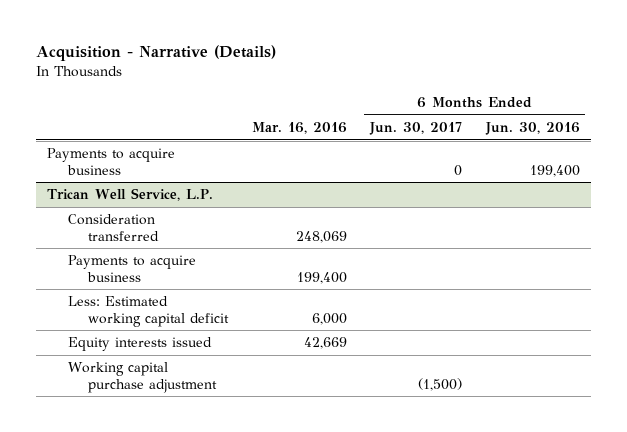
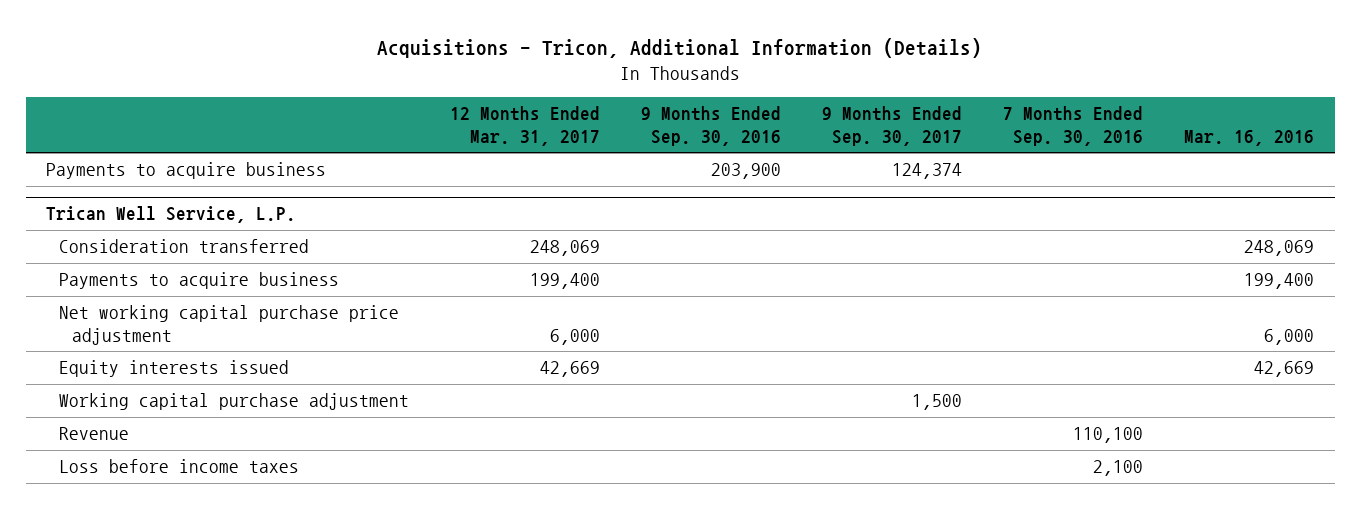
- Acquisition - Narrative (Details)
+ Acquisitions - Tricon, Additional Information (Details)
- | Mar. 16, 2016 | 6 Months Ended Jun. 30, 2017 | 6 Months Ended Jun. 30, 2016
+ | 12 Months Ended Mar. 31, 2017 | 9 Months Ended Sep. 30, 2016 | 9 Months Ended Sep. 30, 2017 | 7 Months Ended Sep. 30, 2016 | Mar. 16, 2016
@ Trican Well Service, L.P.
- Less: Estimated working capital deficit | 6,000 | |
+ Net working capital purchase price adjustment | 6,000 | | | | 6,000
+ Revenue | | | | 110,100 |
+ Loss before income taxes | | | | 2,100 |

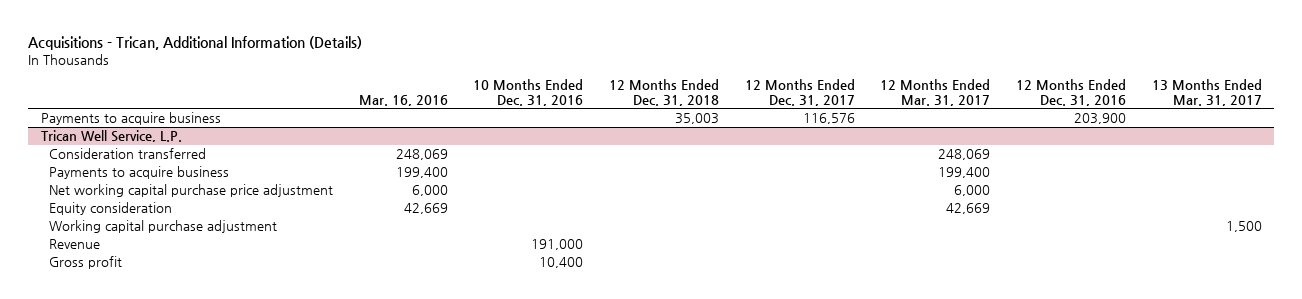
- Acquisitions - Tricon, Additional Information (Details)
+ Acquisitions - Trican, Additional Information (Details)
- | 12 Months Ended Mar. 31, 2017 | 9 Months Ended Sep. 30, 2016 | 9 Months Ended Sep. 30, 2017 | 7 Months Ended Sep. 30, 2016 | Mar. 16, 2016
+ | Mar. 16, 2016 | 10 Months Ended Dec. 31, 2016 | 12 Months Ended Dec. 31, 2018 | 12 Months Ended Dec. 31, 2017 | 12 Months Ended Mar. 31, 2017 | 12 Months Ended Dec. 31, 2016 | 13 Months Ended Mar. 31, 2017
@ Trican Well Service, L.P.
- Equity interests issued | 42,669 | | | | 42,669
+ Equity consideration | 42,669 | | | | 42,669 | |
- Loss before income taxes | | | | 2,100 |
+ Gross profit | | 10,400 | | | | |

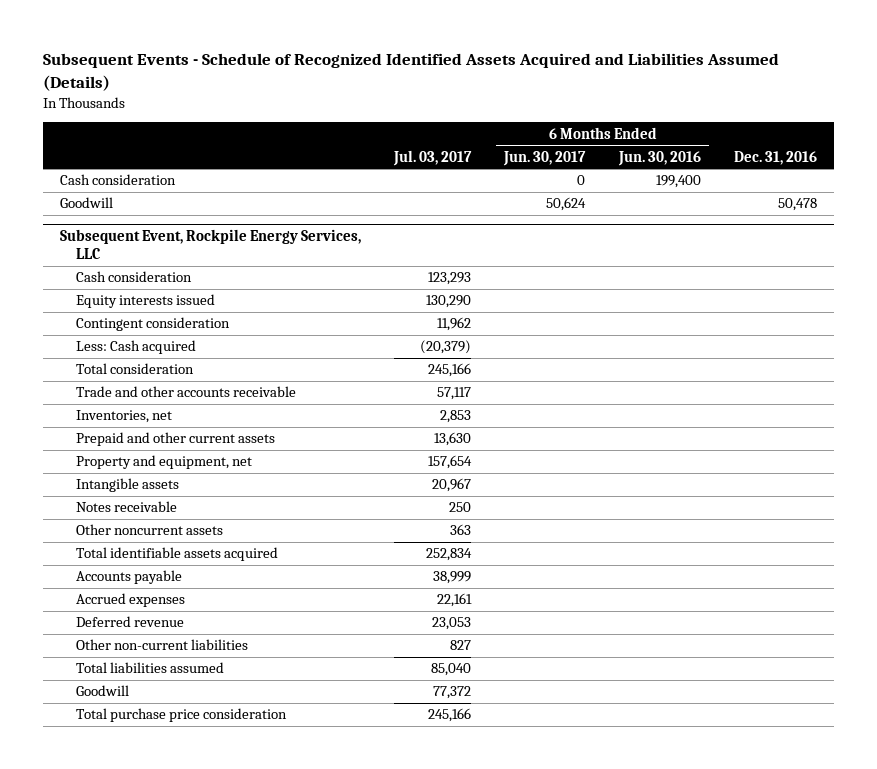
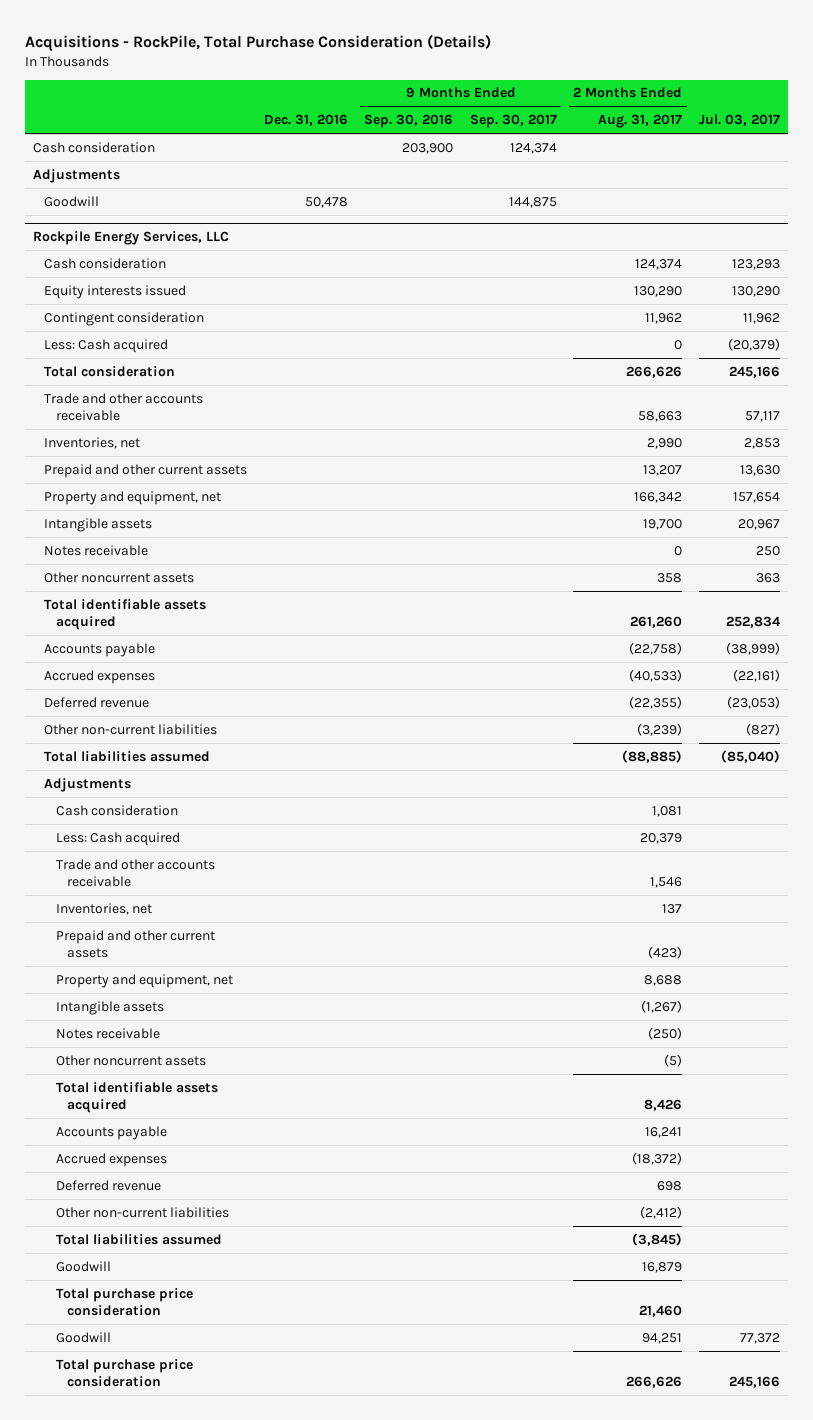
- Subsequent Events - Schedule of Recognized Identified Assets Acquired and Liabilities Assumed (Details)
+ Acquisitions - RockPile, Total Purchase Consideration (Details)
- | Jul. 03, 2017 | 6 Months Ended Jun. 30, 2017 | 6 Months Ended Jun. 30, 2016 | Dec. 31, 2016
+ | Dec. 31, 2016 | 9 Months Ended Sep. 30, 2016 | 9 Months Ended Sep. 30, 2017 | 2 Months Ended Aug. 31, 2017 | Jul. 03, 2017
+ Adjustments
- Subsequent Event, Rockpile Energy Services, LLC
+ Rockpile Energy Services, LLC
- Accounts payable | 38,999 | | |
- Accrued expenses | 22,161 | | |
- Deferred revenue | 23,053 | | |
- Other non-current liabilities | 827 | | |
- Total liabilities assumed | 85,040 | | |
+ Accounts payable | | | | (22,758) | (38,999)
+ Accrued expenses | | | | (40,533) | (22,161)
+ Deferred revenue | | | | (22,355) | (23,053)
+ Other non-current liabilities | | | | (3,239) | (827)
+ Total liabilities assumed | | | | (88,885) | (85,040)
+ Adjustments
+ Cash consideration | | | | 1,081 |
+ Less: Cash acquired | | | | 20,379 |
+ Trade and other accounts receivable | | | | 1,546 |
+ Inventories, net | | | | 137 |
+ Prepaid and other current assets | | | | (423) |
+ Property and equipment, net | | | | 8,688 |
+ Intangible assets | | | | (1,267) |
+ Notes receivable | | | | (250) |
+ Other noncurrent assets | | | | (5) |
+ Total identifiable assets acquired | | | | 8,426 |
+ Accounts payable | | | | 16,241 |
+ Accrued expenses | | | | (18,372) |
+ Deferred revenue | | | | 698 |
+ Other non-current liabilities | | | | (2,412) |
+ Total liabilities assumed | | | | (3,845) |
+ Goodwill | | | | 16,879 |
+ Total purchase price consideration | | | | 21,460 |

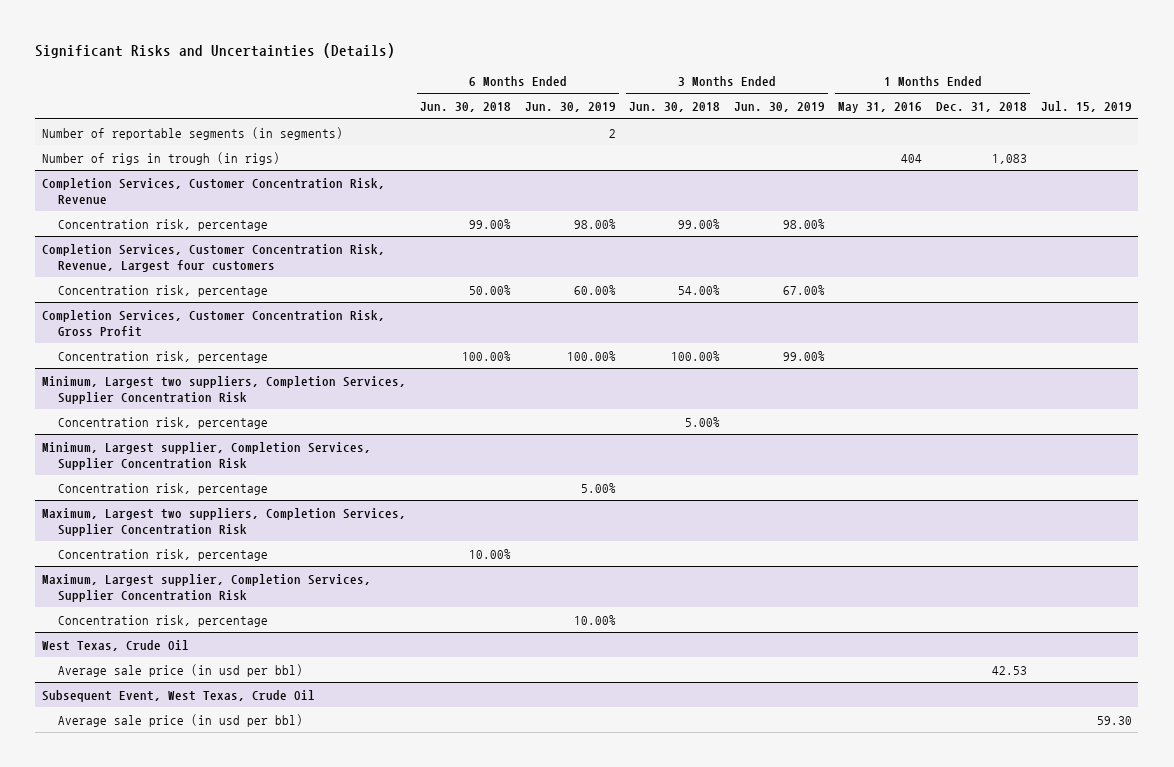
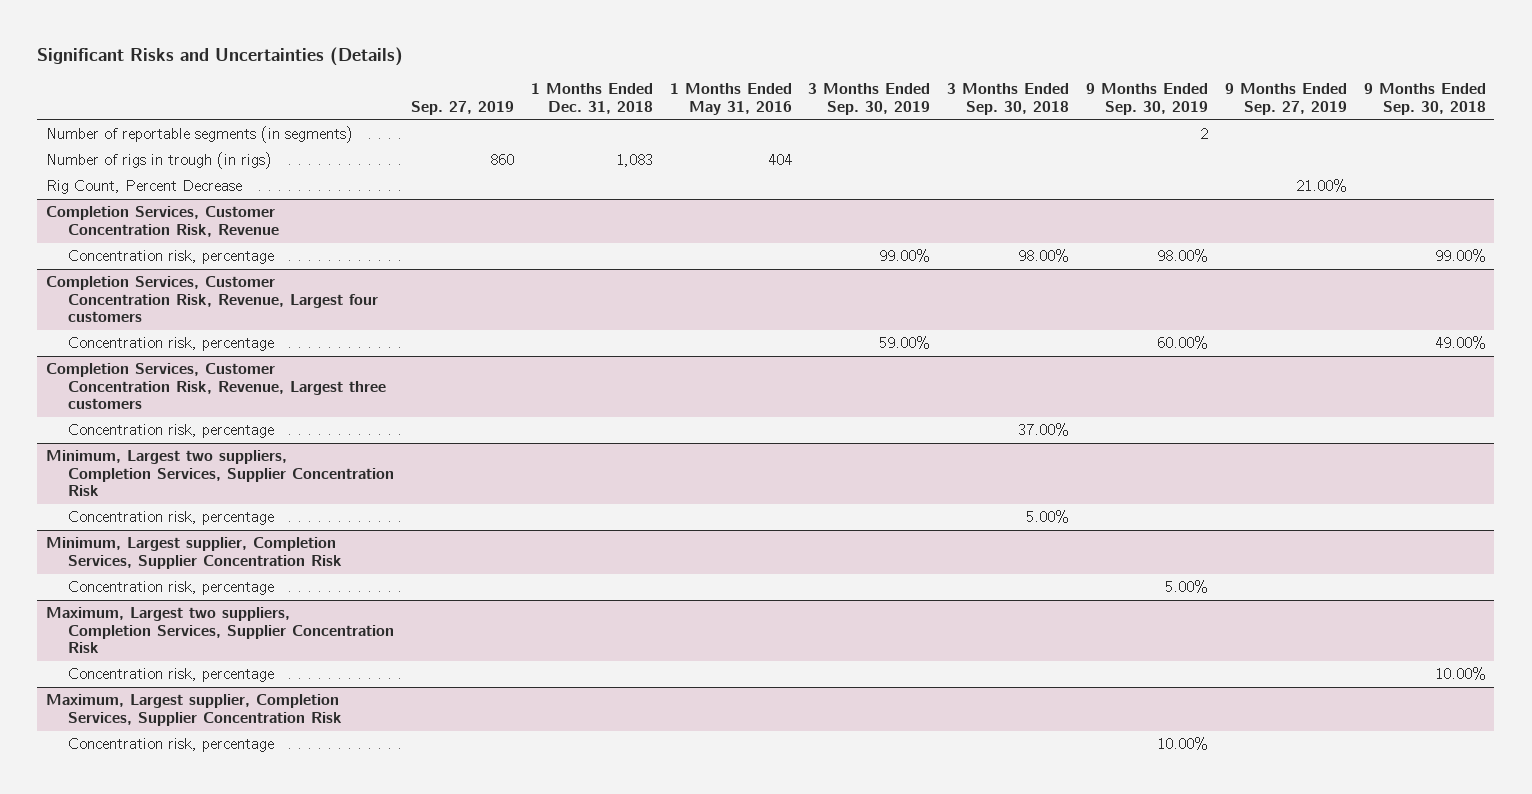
- | 6 Months Ended Jun. 30, 2018 | 6 Months Ended Jun. 30, 2019 | 3 Months Ended Jun. 30, 2018 | 3 Months Ended Jun. 30, 2019 | 1 Months Ended May 31, 2016 | 1 Months Ended Dec. 31, 2018 | Jul. 15, 2019
+ | Sep. 27, 2019 | 1 Months Ended Dec. 31, 2018 | 1 Months Ended May 31, 2016 | 3 Months Ended Sep. 30, 2019 | 3 Months Ended Sep. 30, 2018 | 9 Months Ended Sep. 30, 2019 | 9 Months Ended Sep. 27, 2019 | 9 Months Ended Sep. 30, 2018
+ Rig Count, Percent Decrease | | | | | | | 21.00% |
- Completion Services, Customer Concentration Risk, Gross Profit
+ Completion Services, Customer Concentration Risk, Revenue, Largest three customers
- West Texas, Crude Oil
- Average sale price (in usd per bbl) | | | | | | 42.53 |
- Subsequent Event, West Texas, Crude Oil
- Average sale price (in usd per bbl) | | | | | | | 59.30

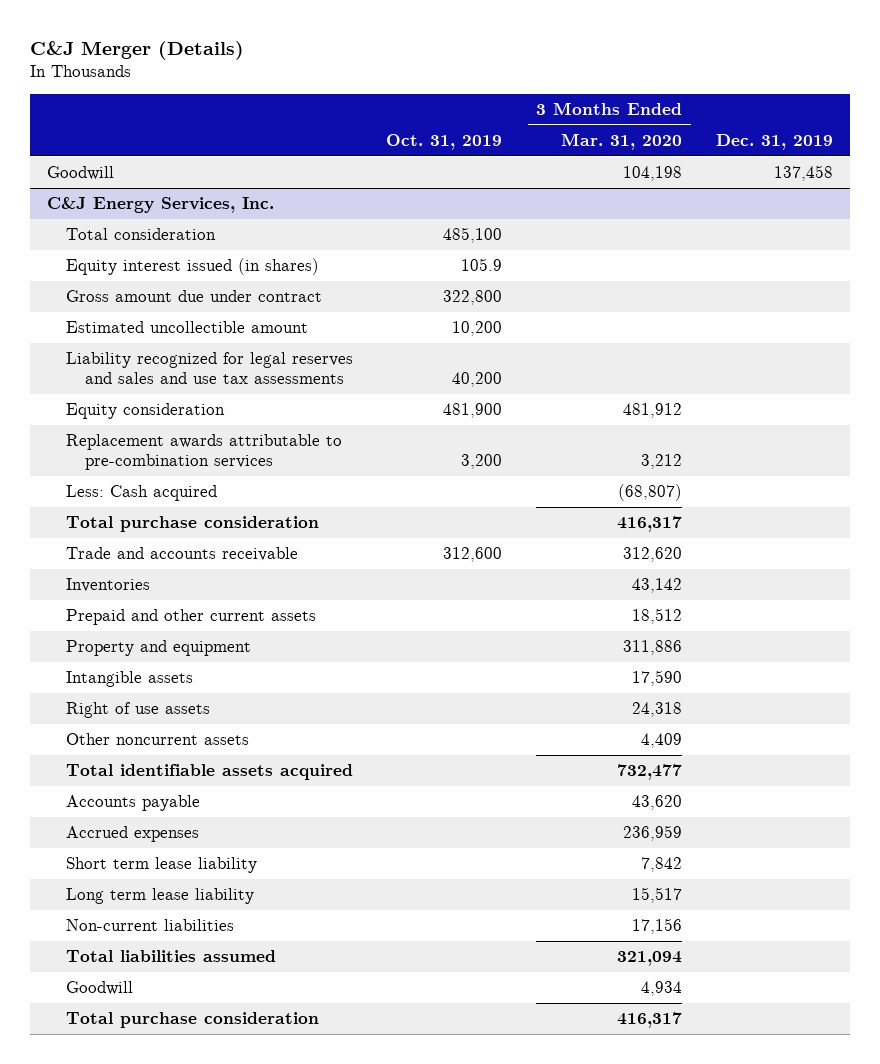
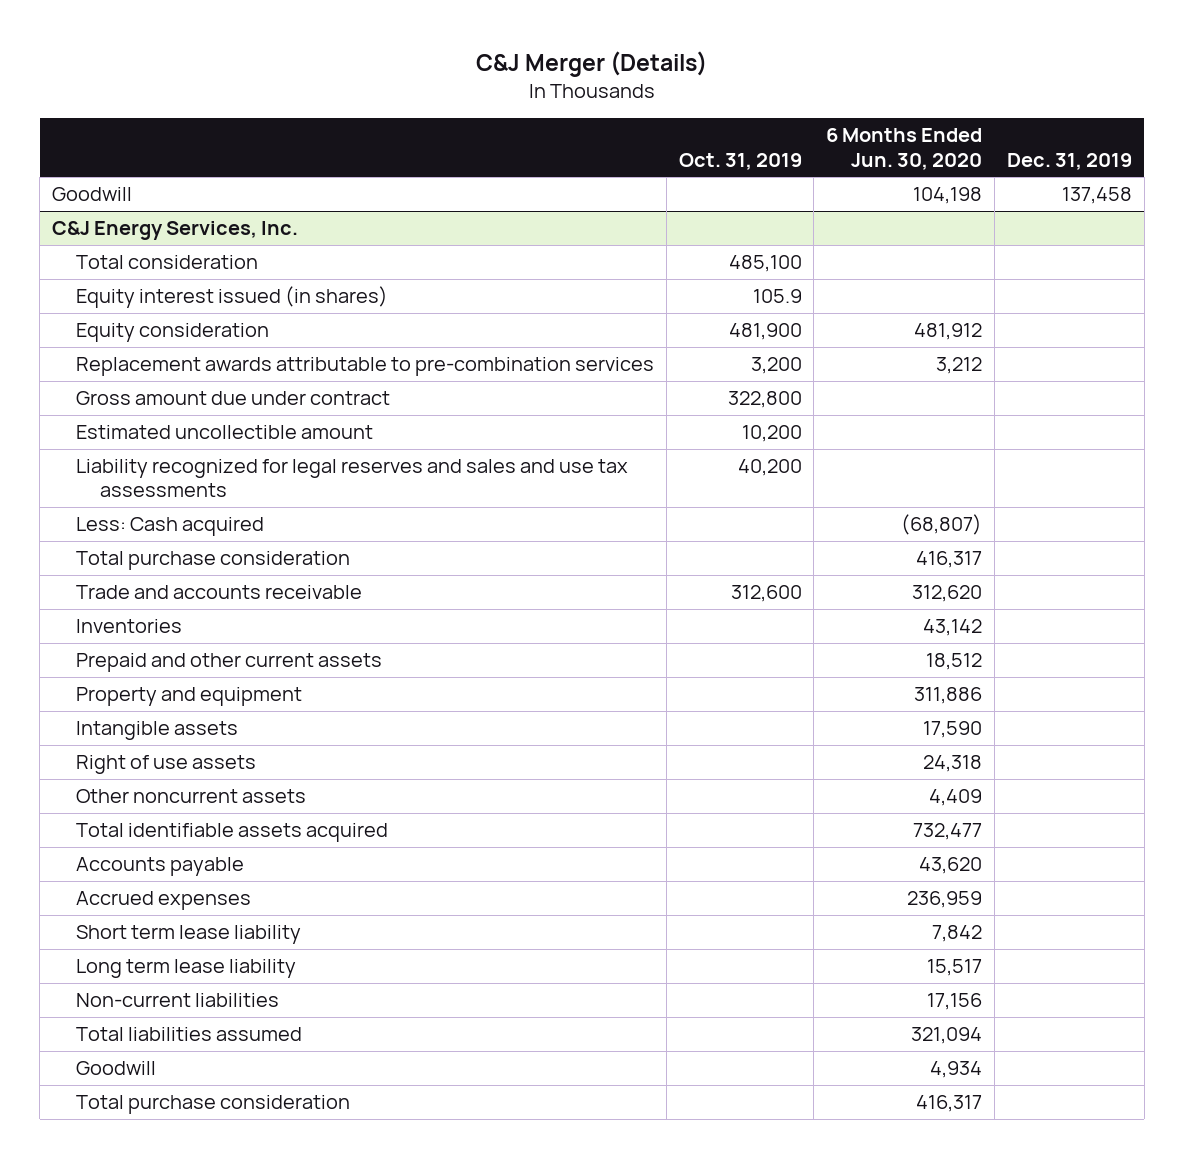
- | Oct. 31, 2019 | 3 Months Ended Mar. 31, 2020 | Dec. 31, 2019
+ | Oct. 31, 2019 | 6 Months Ended Jun. 30, 2020 | Dec. 31, 2019
@ C&J Energy Services, Inc.
moved up: Equity consideration | 481,900 | 481,912 |
moved up: Replacement awards attributable to pre-combination services | 3,200 | 3,212 |

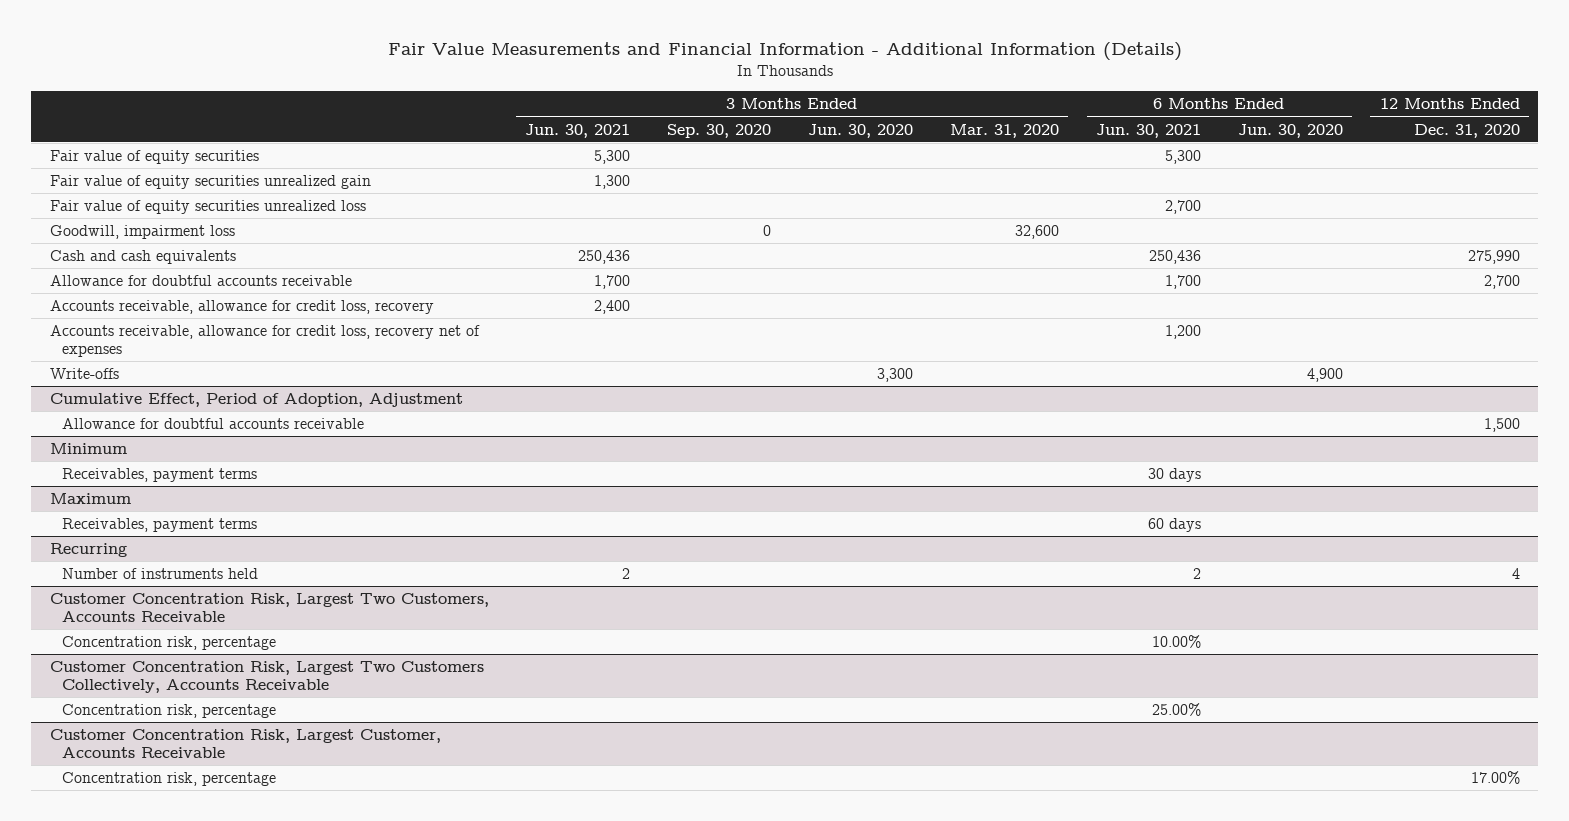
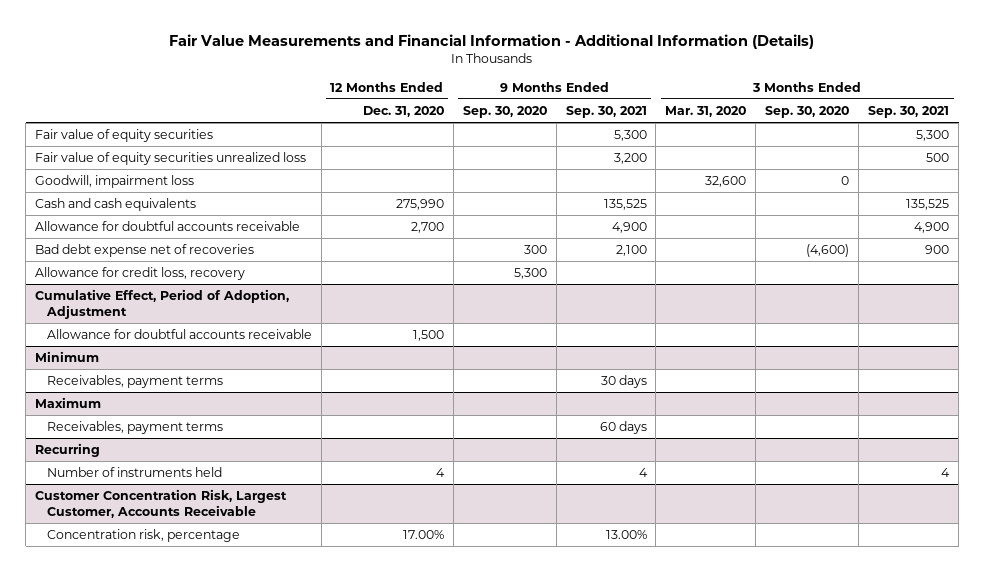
- | 3 Months Ended Jun. 30, 2021 | 3 Months Ended Sep. 30, 2020 | 3 Months Ended Jun. 30, 2020 | 3 Months Ended Mar. 31, 2020 | 6 Months Ended Jun. 30, 2021 | 6 Months Ended Jun. 30, 2020 | 12 Months Ended Dec. 31, 2020
+ | 12 Months Ended Dec. 31, 2020 | 9 Months Ended Sep. 30, 2020 | 9 Months Ended Sep. 30, 2021 | 3 Months Ended Mar. 31, 2020 | 3 Months Ended Sep. 30, 2020 | 3 Months Ended Sep. 30, 2021
- Fair value of equity securities unrealized gain | 1,300 | | | | | |
- Accounts receivable, allowance for credit loss, recovery | 2,400 | | | | | |
- Accounts receivable, allowance for credit loss, recovery net of expenses | | | | | 1,200 | |
- Write-offs | | | 3,300 | | | 4,900 |
+ Bad debt expense net of recoveries | | 300 | 2,100 | | (4,600) | 900
+ Allowance for credit loss, recovery | | 5,300 | | | |
- Customer Concentration Risk, Largest Two Customers, Accounts Receivable
- Concentration risk, percentage | | | | | 10.00% | |
- Customer Concentration Risk, Largest Two Customers Collectively, Accounts Receivable
- Concentration risk, percentage | | | | | 25.00% | |

